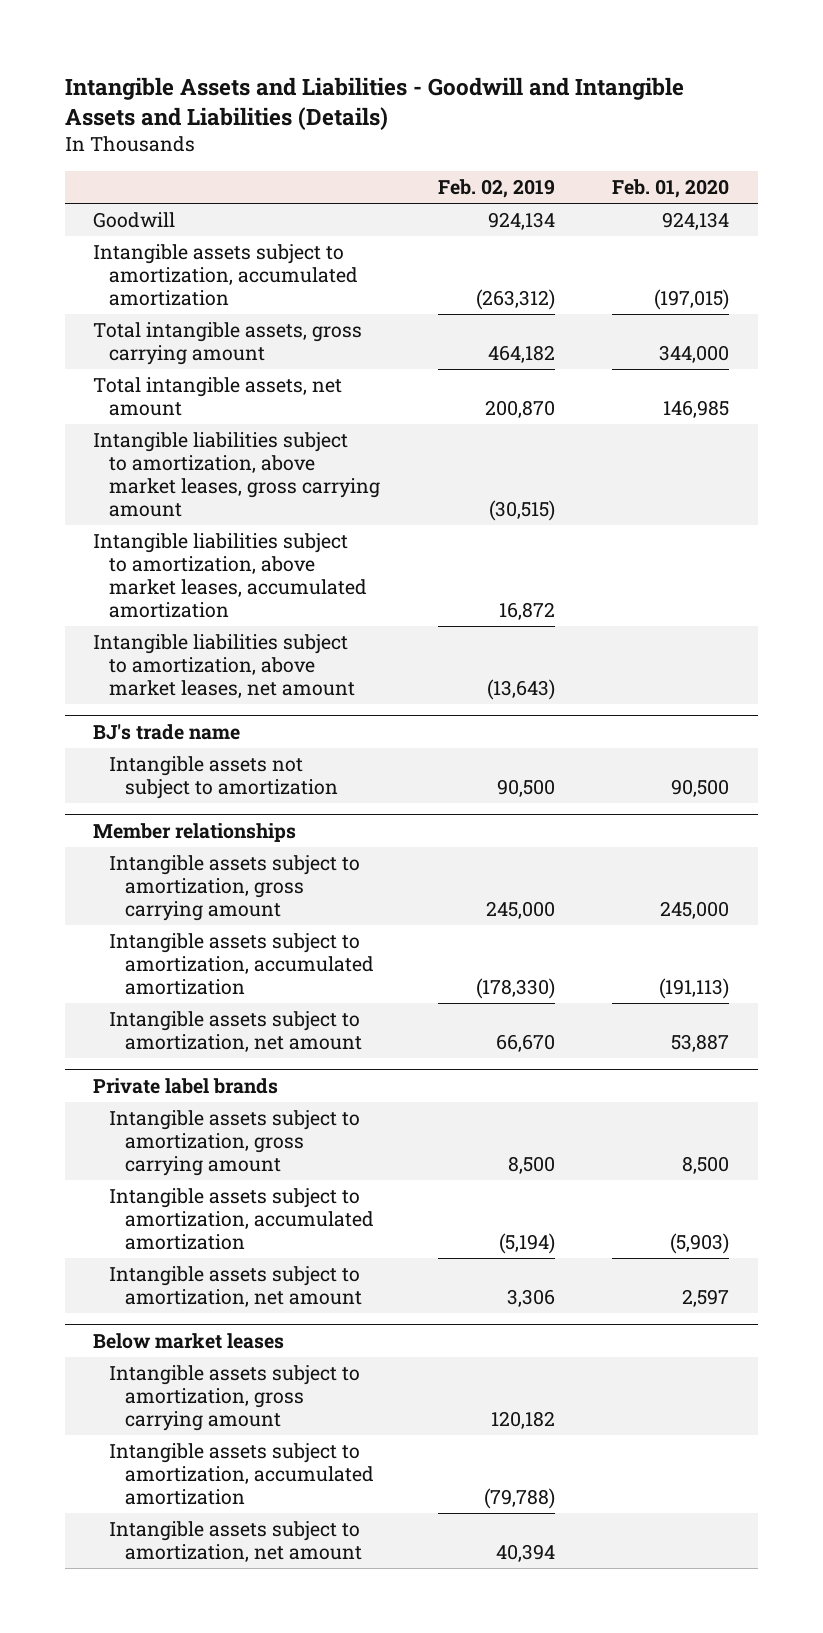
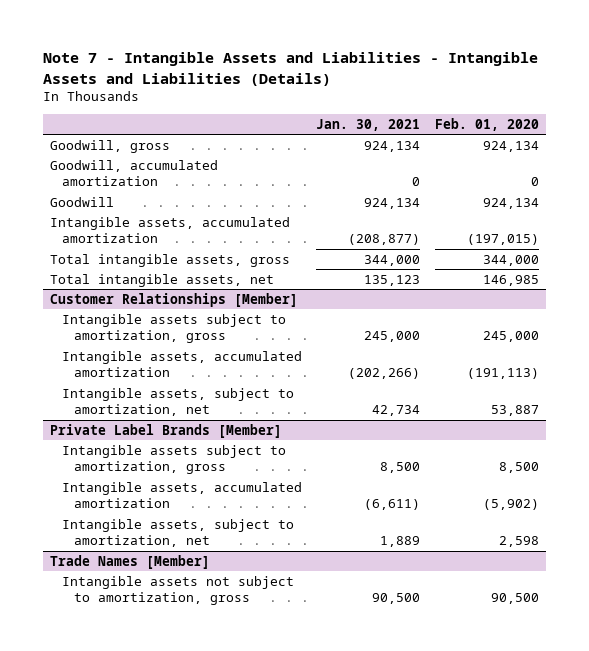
- Intangible Assets and Liabilities - Goodwill and Intangible Assets and Liabilities (Details)
+ Note 7 - Intangible Assets and Liabilities - Intangible Assets and Liabilities (Details)
- | Feb. 02, 2019 | Feb. 01, 2020
+ | Jan. 30, 2021 | Feb. 01, 2020
+ Goodwill, gross | 924,134 | 924,134
+ Goodwill, accumulated amortization | 0 | 0
- Intangible assets subject to amortization, accumulated amortization | (263,312) | (197,015)
- Total intangible assets, gross carrying amount | 464,182 | 344,000
- Total intangible assets, net amount | 200,870 | 146,985
- Intangible liabilities subject to amortization, above market leases, gross carrying amount | (30,515) |
- Intangible liabilities subject to amortization, above market leases, accumulated amortization | 16,872 |
- Intangible liabilities subject to amortization, above market leases, net amount | (13,643) |
- BJ's trade name
- Intangible assets not subject to amortization | 90,500 | 90,500
- Member relationships
- Intangible assets subject to amortization, gross carrying amount | 245,000 | 245,000
- Intangible assets subject to amortization, accumulated amortization | (178,330) | (191,113)
- Intangible assets subject to amortization, net amount | 66,670 | 53,887
- Private label brands
- Intangible assets subject to amortization, gross carrying amount | 8,500 | 8,500
- Intangible assets subject to amortization, accumulated amortization | (5,194) | (5,903)
- Intangible assets subject to amortization, net amount | 3,306 | 2,597
- Below market leases
- Intangible assets subject to amortization, gross carrying amount | 120,182 |
- Intangible assets subject to amortization, accumulated amortization | (79,788) |
- Intangible assets subject to amortization, net amount | 40,394 |
+ Intangible assets, accumulated amortization | (208,877) | (197,015)
+ Total intangible assets, gross | 344,000 | 344,000
+ Total intangible assets, net | 135,123 | 146,985
+ Customer Relationships [Member]
+ Intangible assets subject to amortization, gross | 245,000 | 245,000
+ Intangible assets, accumulated amortization | (202,266) | (191,113)
+ Intangible assets, subject to amortization, net | 42,734 | 53,887
+ Private Label Brands [Member]
+ Intangible assets subject to amortization, gross | 8,500 | 8,500
+ Intangible assets, accumulated amortization | (6,611) | (5,902)
+ Intangible assets, subject to amortization, net | 1,889 | 2,598
+ Trade Names [Member]
+ Intangible assets not subject to amortization, gross | 90,500 | 90,500

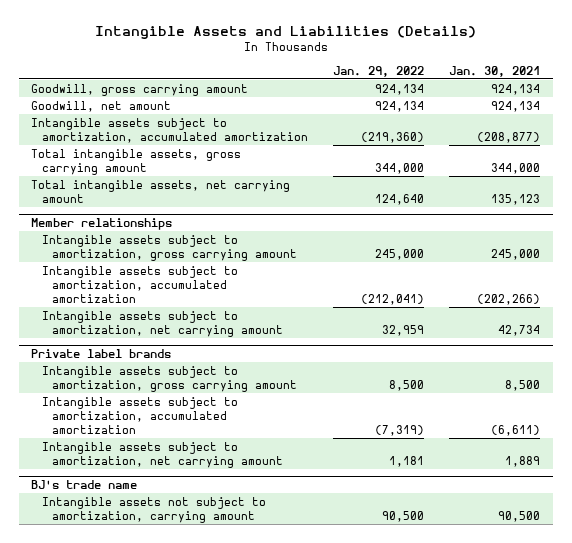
- Note 7 - Intangible Assets and Liabilities - Intangible Assets and Liabilities (Details)
+ Intangible Assets and Liabilities (Details)
- | Jan. 30, 2021 | Feb. 01, 2020
+ | Jan. 29, 2022 | Jan. 30, 2021
- Goodwill, gross | 924,134 | 924,134
- Goodwill, accumulated amortization | 0 | 0
- Goodwill | 924,134 | 924,134
- Intangible assets, accumulated amortization | (208,877) | (197,015)
- Total intangible assets, gross | 344,000 | 344,000
- Total intangible assets, net | 135,123 | 146,985
- Customer Relationships [Member]
- Intangible assets subject to amortization, gross | 245,000 | 245,000
- Intangible assets, accumulated amortization | (202,266) | (191,113)
- Intangible assets, subject to amortization, net | 42,734 | 53,887
- Private Label Brands [Member]
- Intangible assets subject to amortization, gross | 8,500 | 8,500
- Intangible assets, accumulated amortization | (6,611) | (5,902)
- Intangible assets, subject to amortization, net | 1,889 | 2,598
- Trade Names [Member]
- Intangible assets not subject to amortization, gross | 90,500 | 90,500
+ Goodwill, gross carrying amount | 924,134 | 924,134
+ Goodwill, net amount | 924,134 | 924,134
+ Intangible assets subject to amortization, accumulated amortization | (219,360) | (208,877)
+ Total intangible assets, gross carrying amount | 344,000 | 344,000
+ Total intangible assets, net carrying amount | 124,640 | 135,123
+ Member relationships
+ Intangible assets subject to amortization, gross carrying amount | 245,000 | 245,000
+ Intangible assets subject to amortization, accumulated amortization | (212,041) | (202,266)
+ Intangible assets subject to amortization, net carrying amount | 32,959 | 42,734
+ Private label brands
+ Intangible assets subject to amortization, gross carrying amount | 8,500 | 8,500
+ Intangible assets subject to amortization, accumulated amortization | (7,319) | (6,611)
+ Intangible assets subject to amortization, net carrying amount | 1,181 | 1,889
+ BJ's trade name
+ Intangible assets not subject to amortization, carrying amount | 90,500 | 90,500

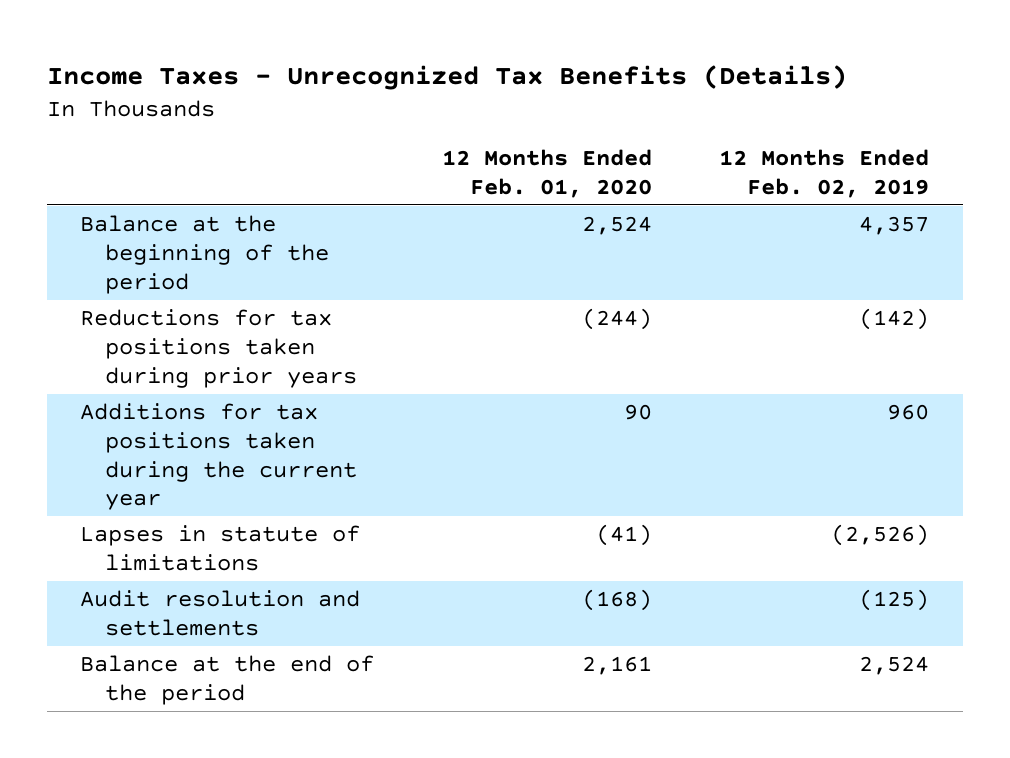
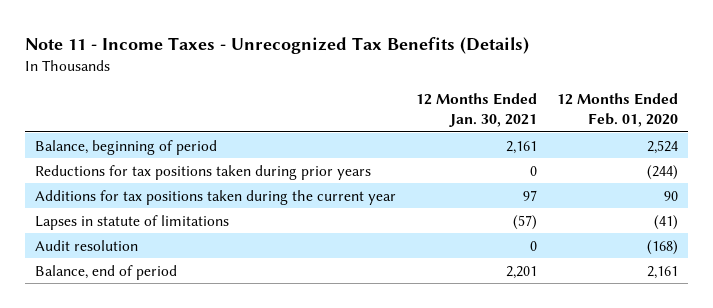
- Income Taxes - Unrecognized Tax Benefits (Details)
+ Note 11 - Income Taxes - Unrecognized Tax Benefits (Details)
- | 12 Months Ended Feb. 01, 2020 | 12 Months Ended Feb. 02, 2019
+ | 12 Months Ended Jan. 30, 2021 | 12 Months Ended Feb. 01, 2020
- Balance at the beginning of the period | 2,524 | 4,357
+ Balance, beginning of period | 2,161 | 2,524
- Audit resolution and settlements | (168) | (125)
- Balance at the end of the period | 2,161 | 2,524
+ Audit resolution | 0 | (168)
+ Balance, end of period | 2,201 | 2,161

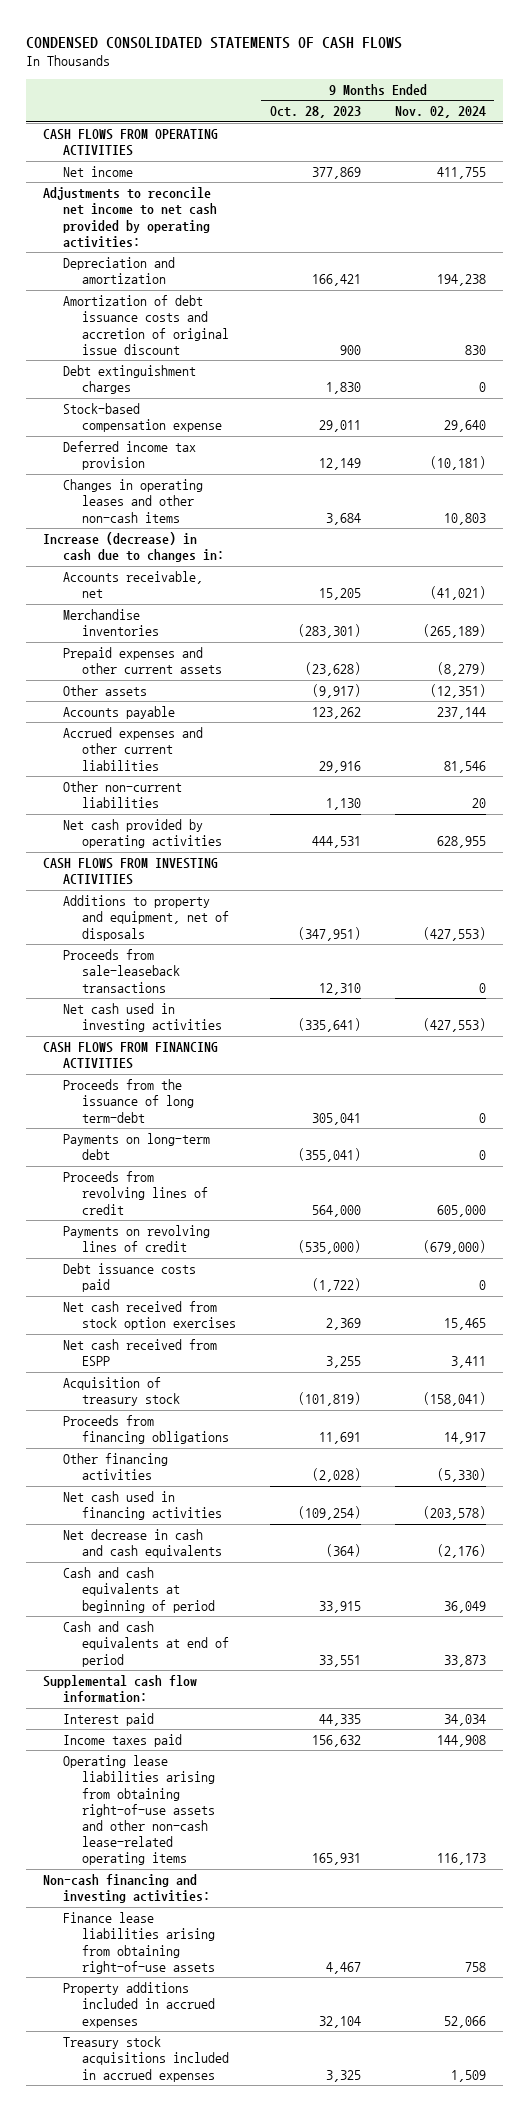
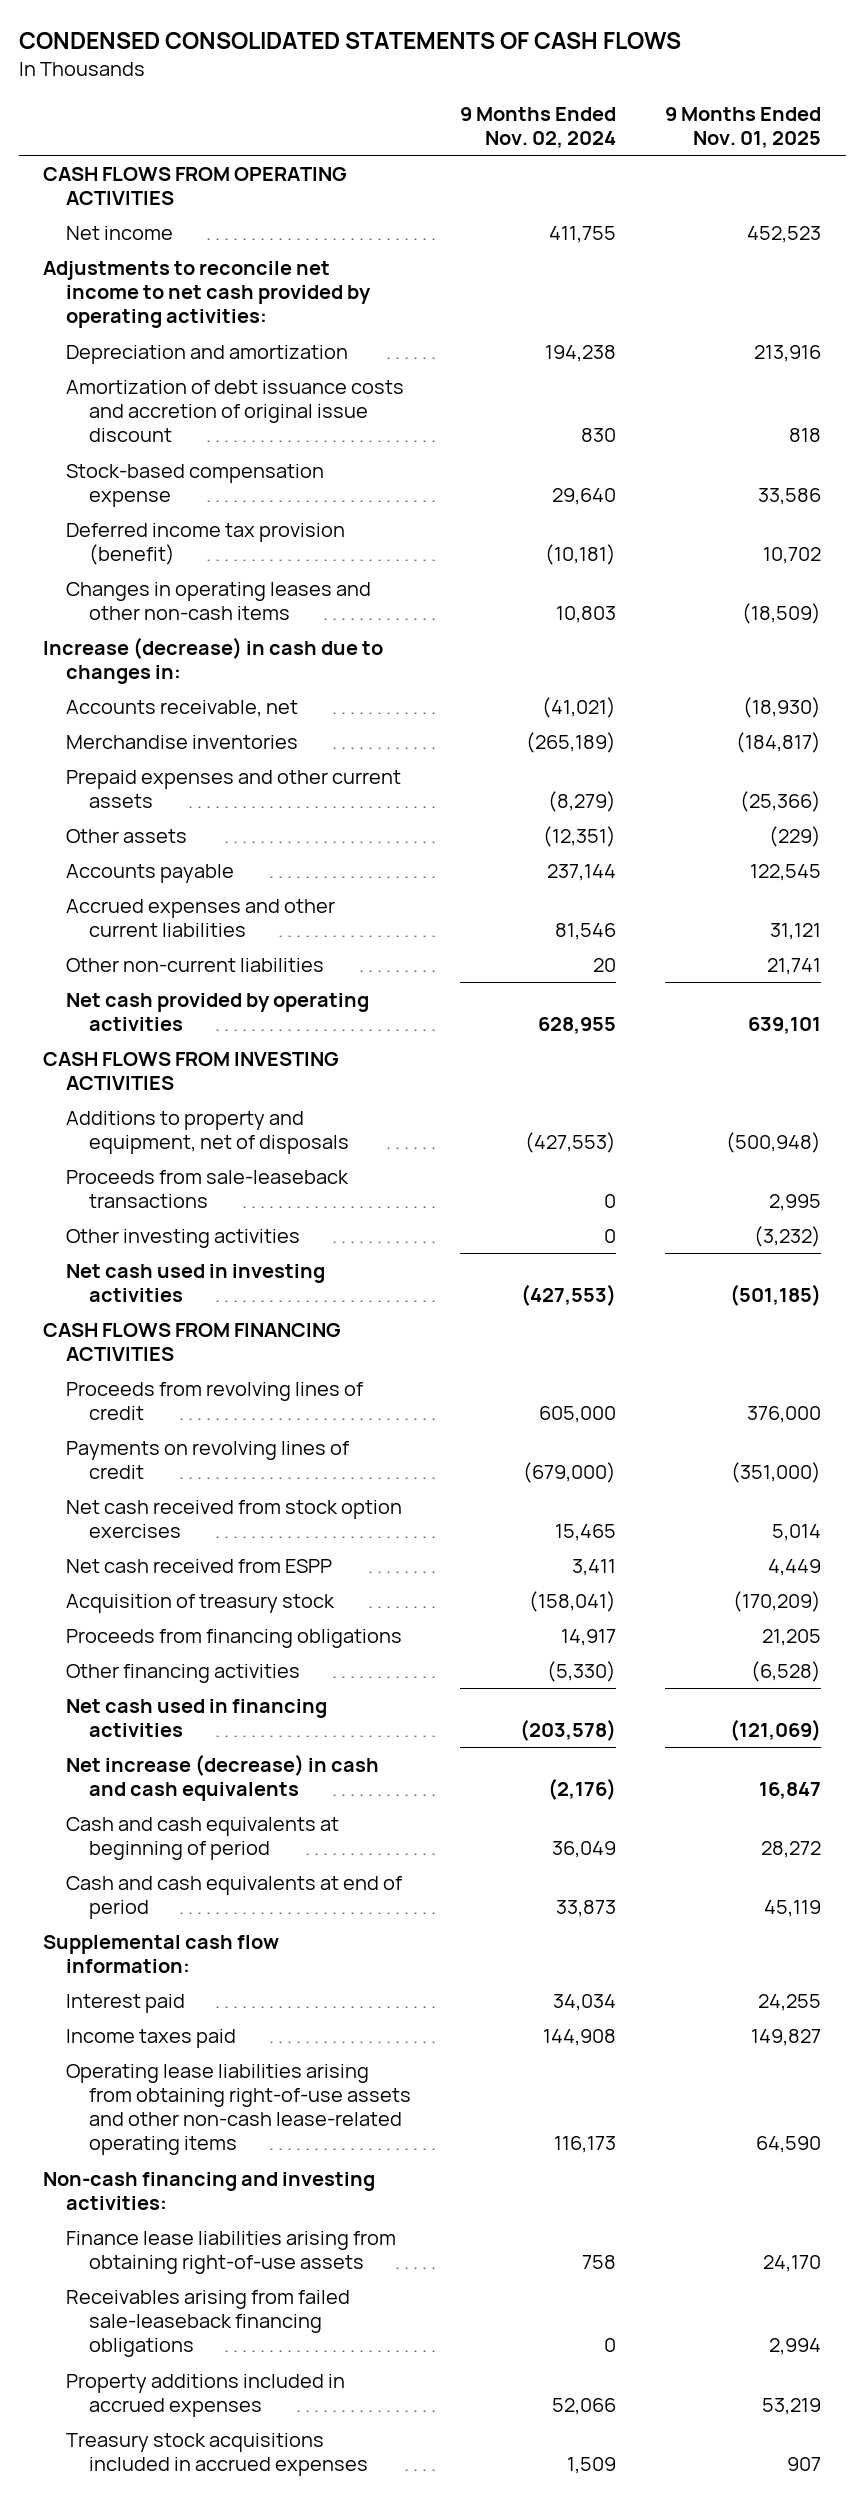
- | 9 Months Ended Oct. 28, 2023 | 9 Months Ended Nov. 02, 2024
+ | 9 Months Ended Nov. 02, 2024 | 9 Months Ended Nov. 01, 2025
- Debt extinguishment charges | 1,830 | 0
- Deferred income tax provision | 12,149 | (10,181)
+ Deferred income tax provision (benefit) | (10,181) | 10,702
+ Other investing activities | 0 | (3,232)
- Proceeds from the issuance of long term-debt | 305,041 | 0
- Payments on long-term debt | (355,041) | 0
- Debt issuance costs paid | (1,722) | 0
- Net decrease in cash and cash equivalents | (364) | (2,176)
+ Net increase (decrease) in cash and cash equivalents | (2,176) | 16,847
+ Receivables arising from failed sale-leaseback financing obligations | 0 | 2,994

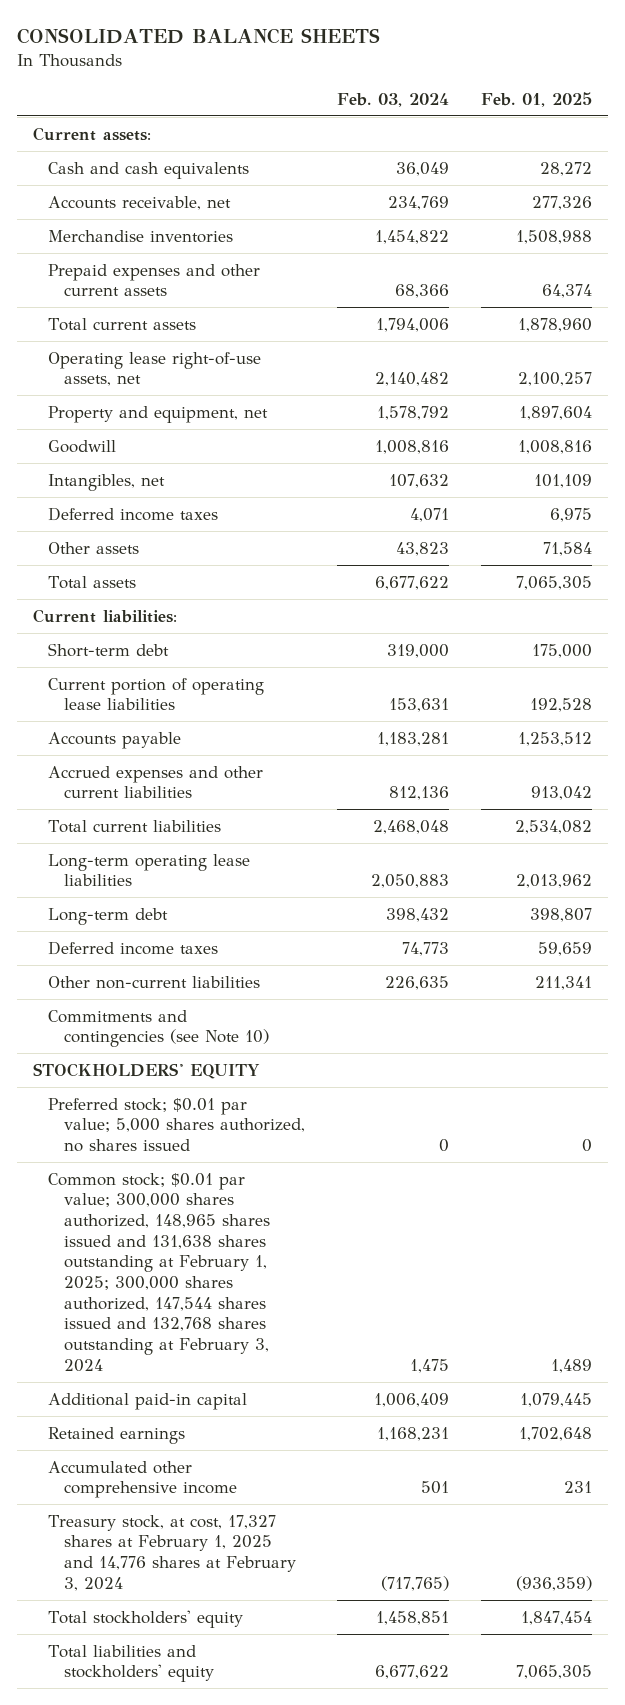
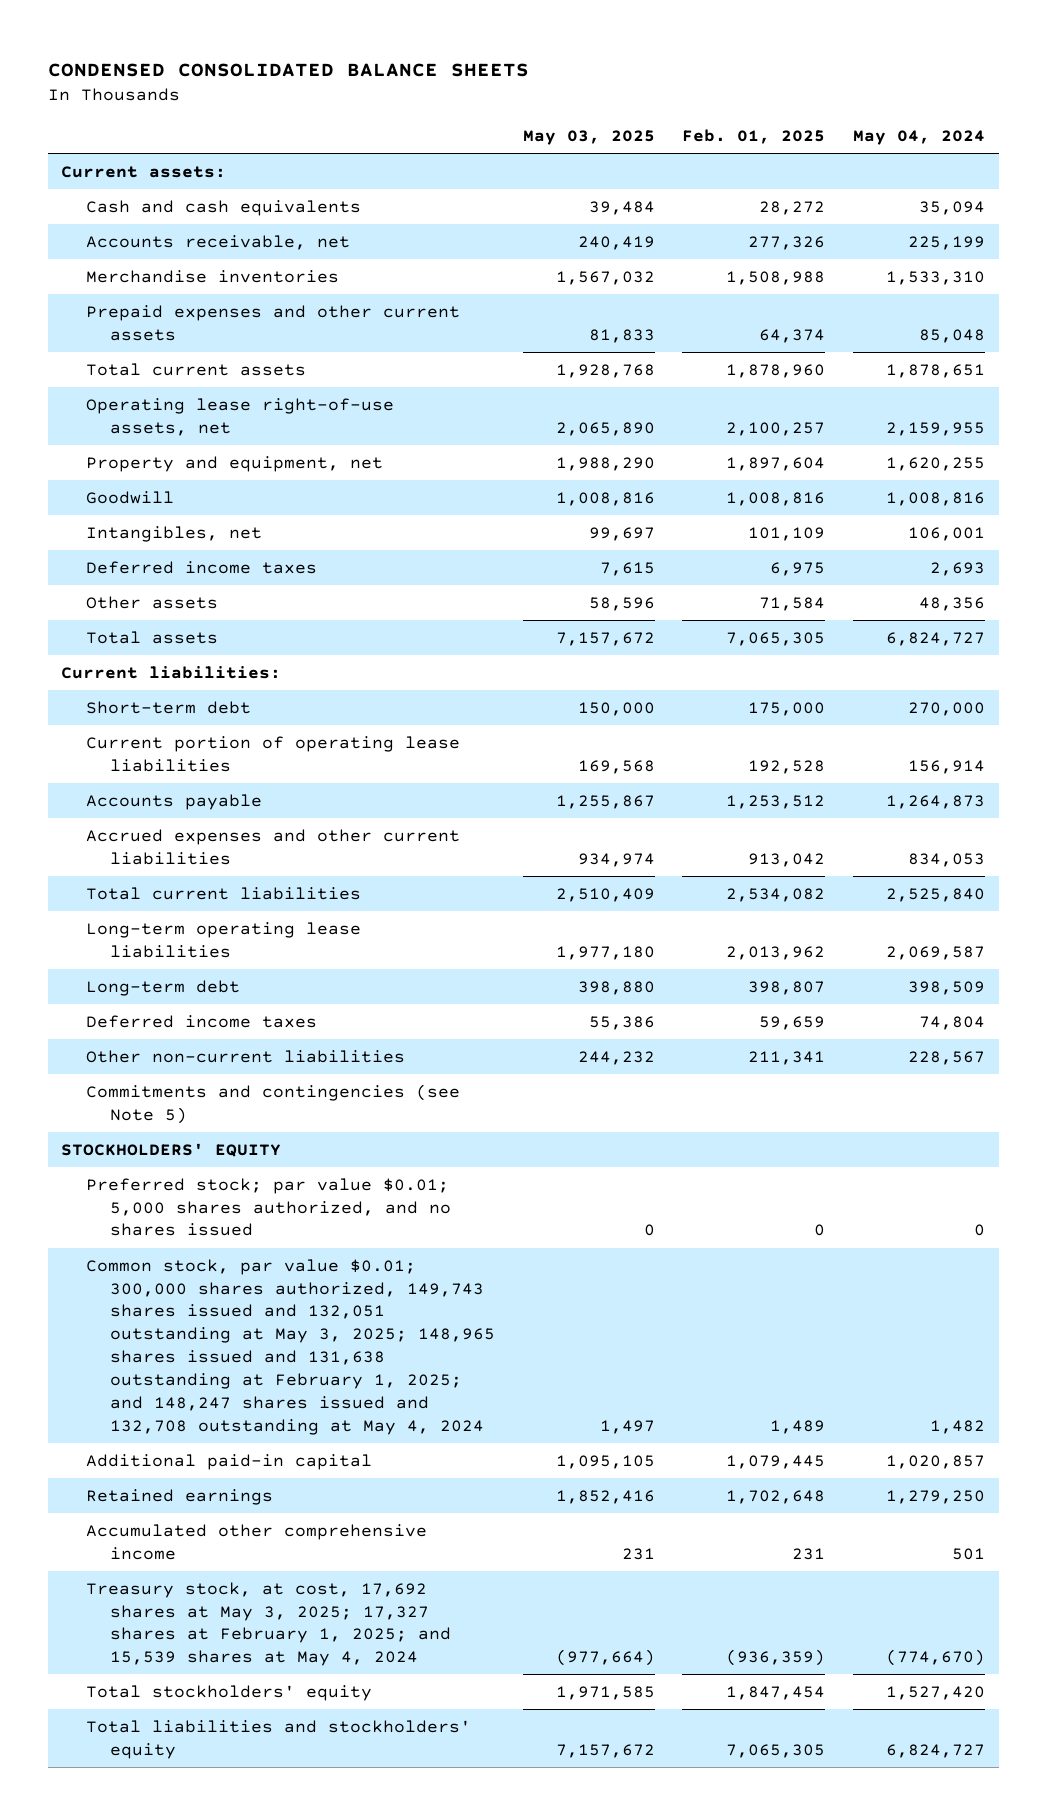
- CONSOLIDATED BALANCE SHEETS
+ CONDENSED CONSOLIDATED BALANCE SHEETS
- | Feb. 03, 2024 | Feb. 01, 2025
+ | May 03, 2025 | Feb. 01, 2025 | May 04, 2024
- Commitments and contingencies (see Note 10)
+ Commitments and contingencies (see Note 5)
- Preferred stock; $0.01 par value; 5,000 shares authorized, no shares issued | 0 | 0
- Common stock; $0.01 par value; 300,000 shares authorized, 148,965 shares issued and 131,638 shares outstanding at February 1, 2025; 300,000 shares authorized, 147,544 shares issued and 132,768 shares outstanding at February 3, 2024 | 1,475 | 1,489
+ Preferred stock; par value $0.01; 5,000 shares authorized, and no shares issued | 0 | 0 | 0
+ Common stock, par value $0.01; 300,000 shares authorized, 149,743 shares issued and 132,051 outstanding at May 3, 2025; 148,965 shares issued and 131,638 outstanding at February 1, 2025; and 148,247 shares issued and 132,708 outstanding at May 4, 2024 | 1,497 | 1,489 | 1,482
- Treasury stock, at cost, 17,327 shares at February 1, 2025 and 14,776 shares at February 3, 2024 | (717,765) | (936,359)
+ Treasury stock, at cost, 17,692 shares at May 3, 2025; 17,327 shares at February 1, 2025; and 15,539 shares at May 4, 2024 | (977,664) | (936,359) | (774,670)

